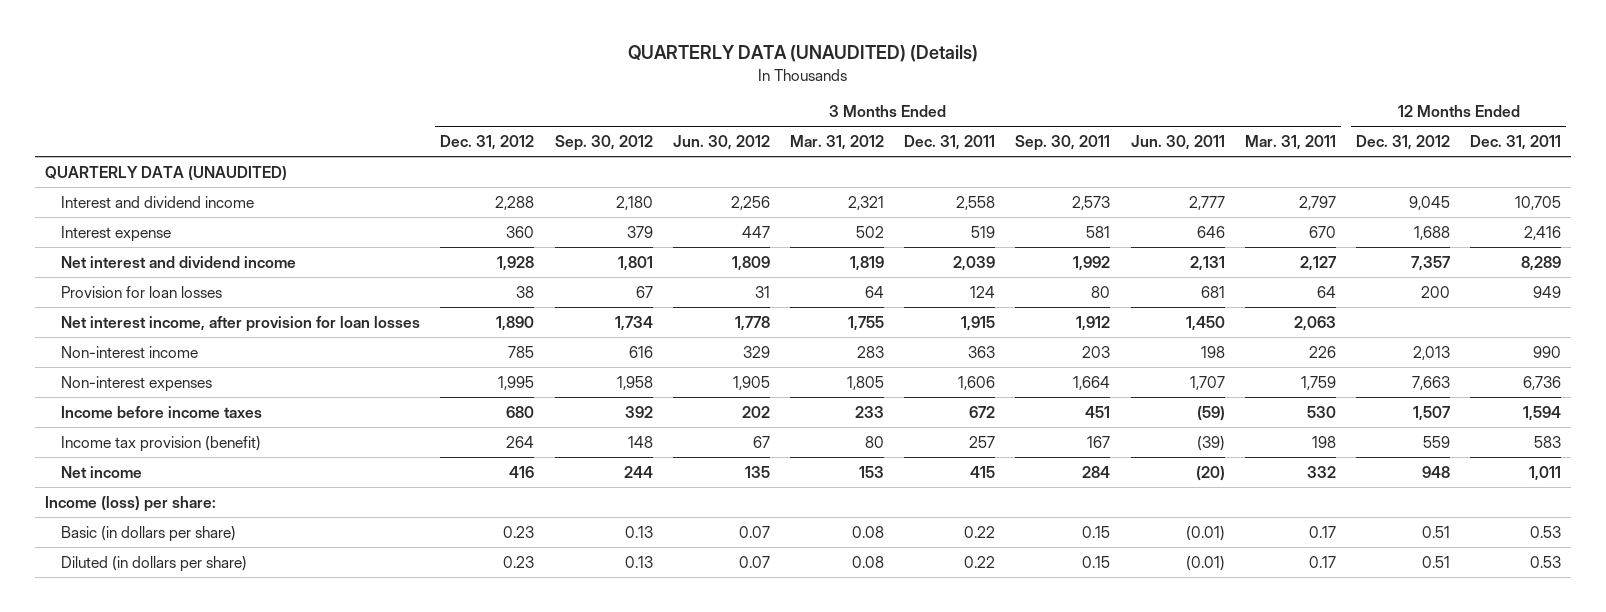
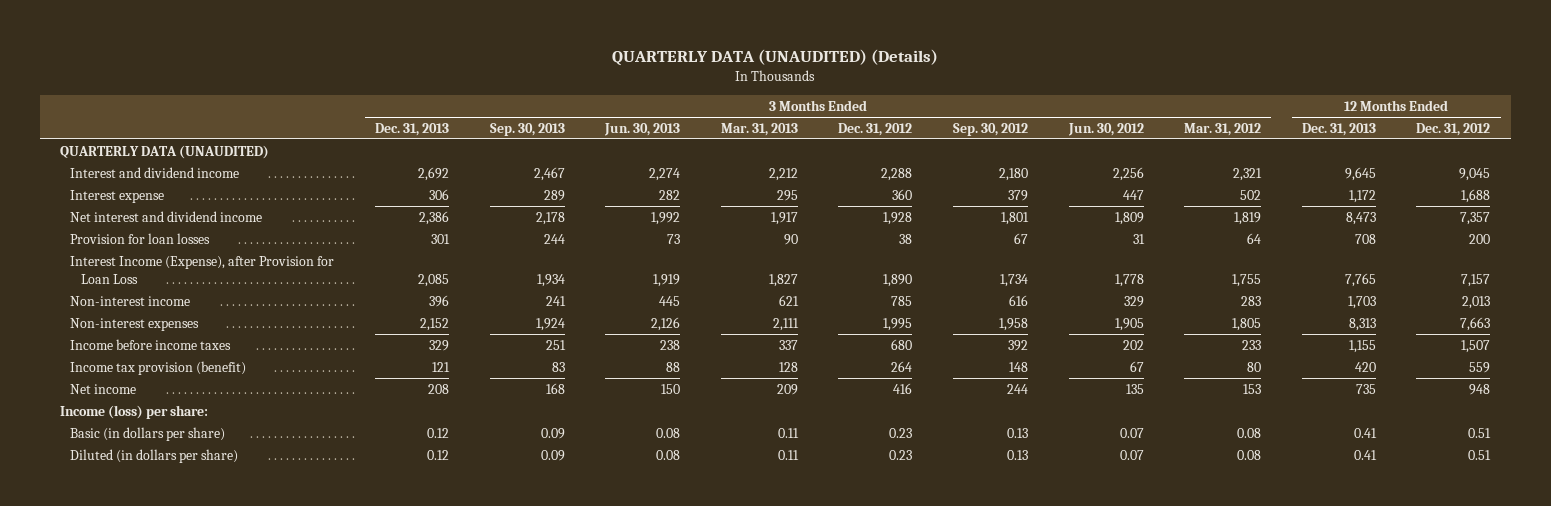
- | 3 Months Ended Dec. 31, 2012 | 3 Months Ended Sep. 30, 2012 | 3 Months Ended Jun. 30, 2012 | 3 Months Ended Mar. 31, 2012 | 3 Months Ended Dec. 31, 2011 | 3 Months Ended Sep. 30, 2011 | 3 Months Ended Jun. 30, 2011 | 3 Months Ended Mar. 31, 2011 | 12 Months Ended Dec. 31, 2012 | 12 Months Ended Dec. 31, 2011
+ | 3 Months Ended Dec. 31, 2013 | 3 Months Ended Sep. 30, 2013 | 3 Months Ended Jun. 30, 2013 | 3 Months Ended Mar. 31, 2013 | 3 Months Ended Dec. 31, 2012 | 3 Months Ended Sep. 30, 2012 | 3 Months Ended Jun. 30, 2012 | 3 Months Ended Mar. 31, 2012 | 12 Months Ended Dec. 31, 2013 | 12 Months Ended Dec. 31, 2012
- Net interest income, after provision for loan losses | 1,890 | 1,734 | 1,778 | 1,755 | 1,915 | 1,912 | 1,450 | 2,063 | |
+ Interest Income (Expense), after Provision for Loan Loss | 2,085 | 1,934 | 1,919 | 1,827 | 1,890 | 1,734 | 1,778 | 1,755 | 7,765 | 7,157

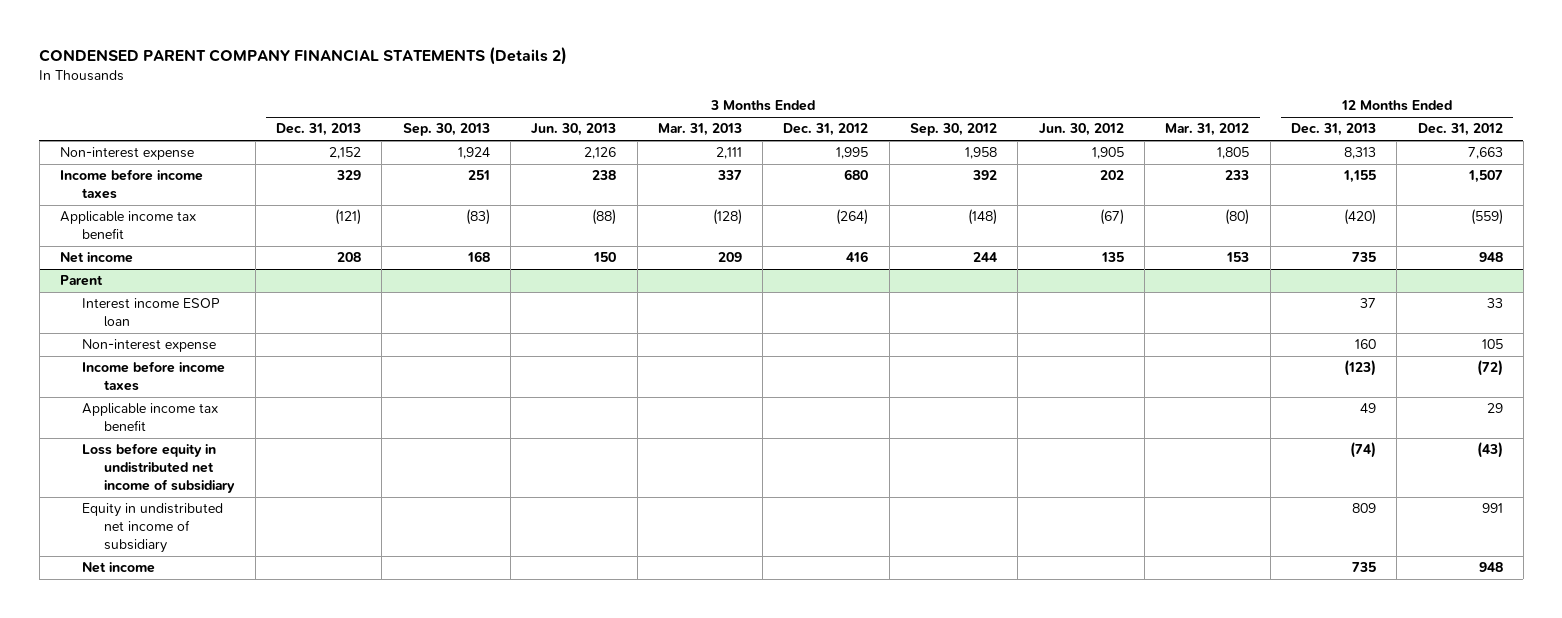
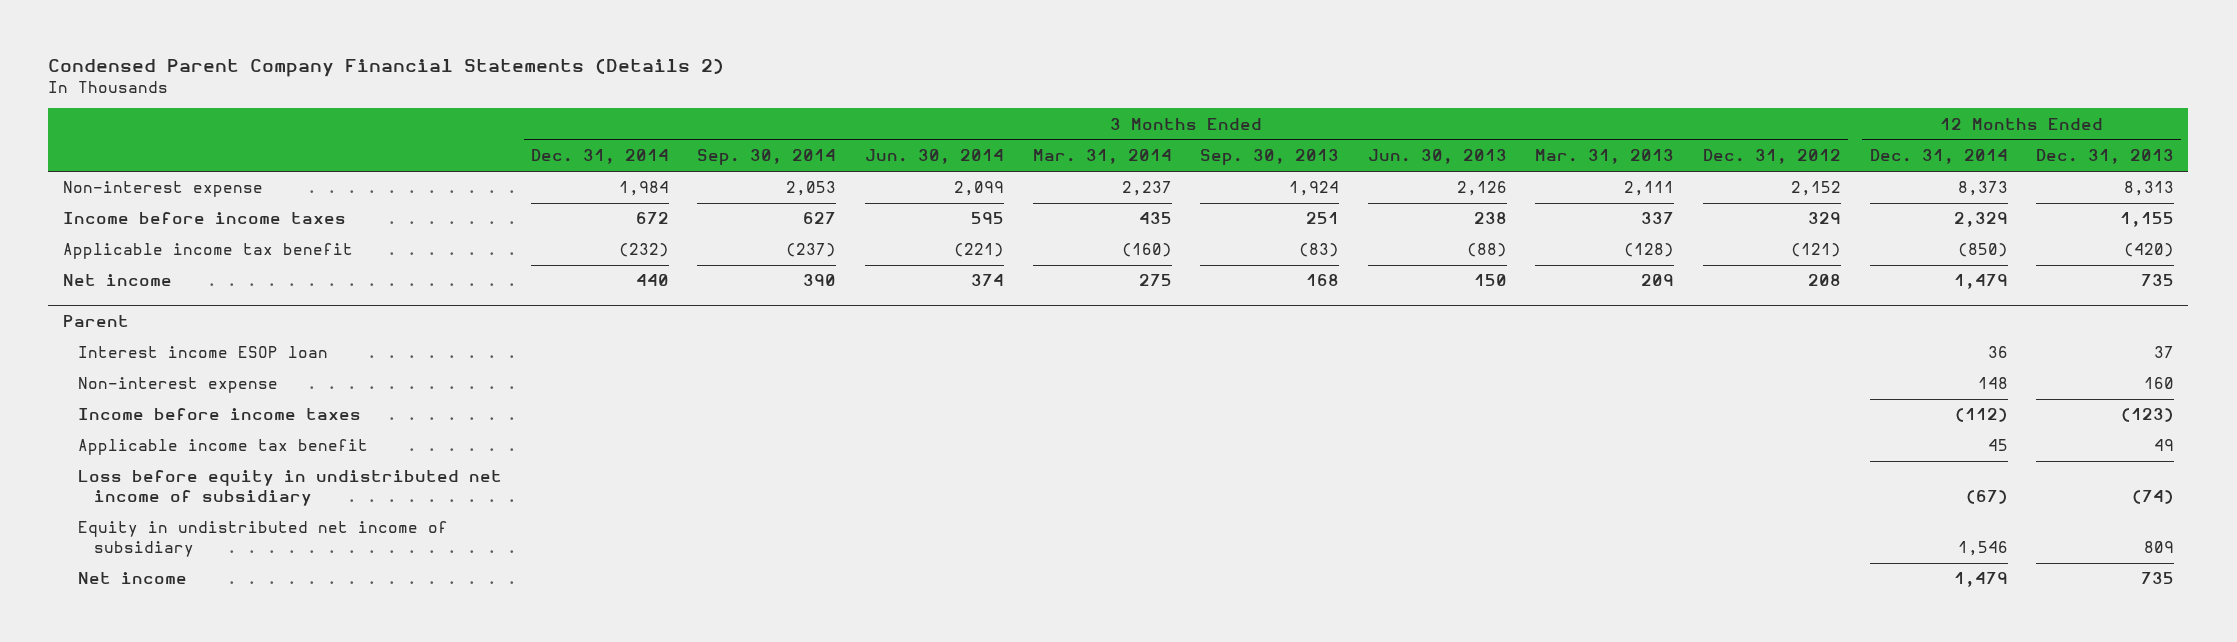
- CONDENSED PARENT COMPANY FINANCIAL STATEMENTS (Details 2)
+ Condensed Parent Company Financial Statements (Details 2)
- | 3 Months Ended Dec. 31, 2013 | 3 Months Ended Sep. 30, 2013 | 3 Months Ended Jun. 30, 2013 | 3 Months Ended Mar. 31, 2013 | 3 Months Ended Dec. 31, 2012 | 3 Months Ended Sep. 30, 2012 | 3 Months Ended Jun. 30, 2012 | 3 Months Ended Mar. 31, 2012 | 12 Months Ended Dec. 31, 2013 | 12 Months Ended Dec. 31, 2012
+ | 3 Months Ended Dec. 31, 2014 | 3 Months Ended Sep. 30, 2014 | 3 Months Ended Jun. 30, 2014 | 3 Months Ended Mar. 31, 2014 | 3 Months Ended Sep. 30, 2013 | 3 Months Ended Jun. 30, 2013 | 3 Months Ended Mar. 31, 2013 | 3 Months Ended Dec. 31, 2012 | 12 Months Ended Dec. 31, 2014 | 12 Months Ended Dec. 31, 2013
- Non-interest expense | 2,152 | 1,924 | 2,126 | 2,111 | 1,995 | 1,958 | 1,905 | 1,805 | 8,313 | 7,663
- Income before income taxes | 329 | 251 | 238 | 337 | 680 | 392 | 202 | 233 | 1,155 | 1,507
- Applicable income tax benefit | (121) | (83) | (88) | (128) | (264) | (148) | (67) | (80) | (420) | (559)
- Net income | 208 | 168 | 150 | 209 | 416 | 244 | 135 | 153 | 735 | 948
+ Non-interest expense | 1,984 | 2,053 | 2,099 | 2,237 | 1,924 | 2,126 | 2,111 | 2,152 | 8,373 | 8,313
+ Income before income taxes | 672 | 627 | 595 | 435 | 251 | 238 | 337 | 329 | 2,329 | 1,155
+ Applicable income tax benefit | (232) | (237) | (221) | (160) | (83) | (88) | (128) | (121) | (850) | (420)
+ Net income | 440 | 390 | 374 | 275 | 168 | 150 | 209 | 208 | 1,479 | 735

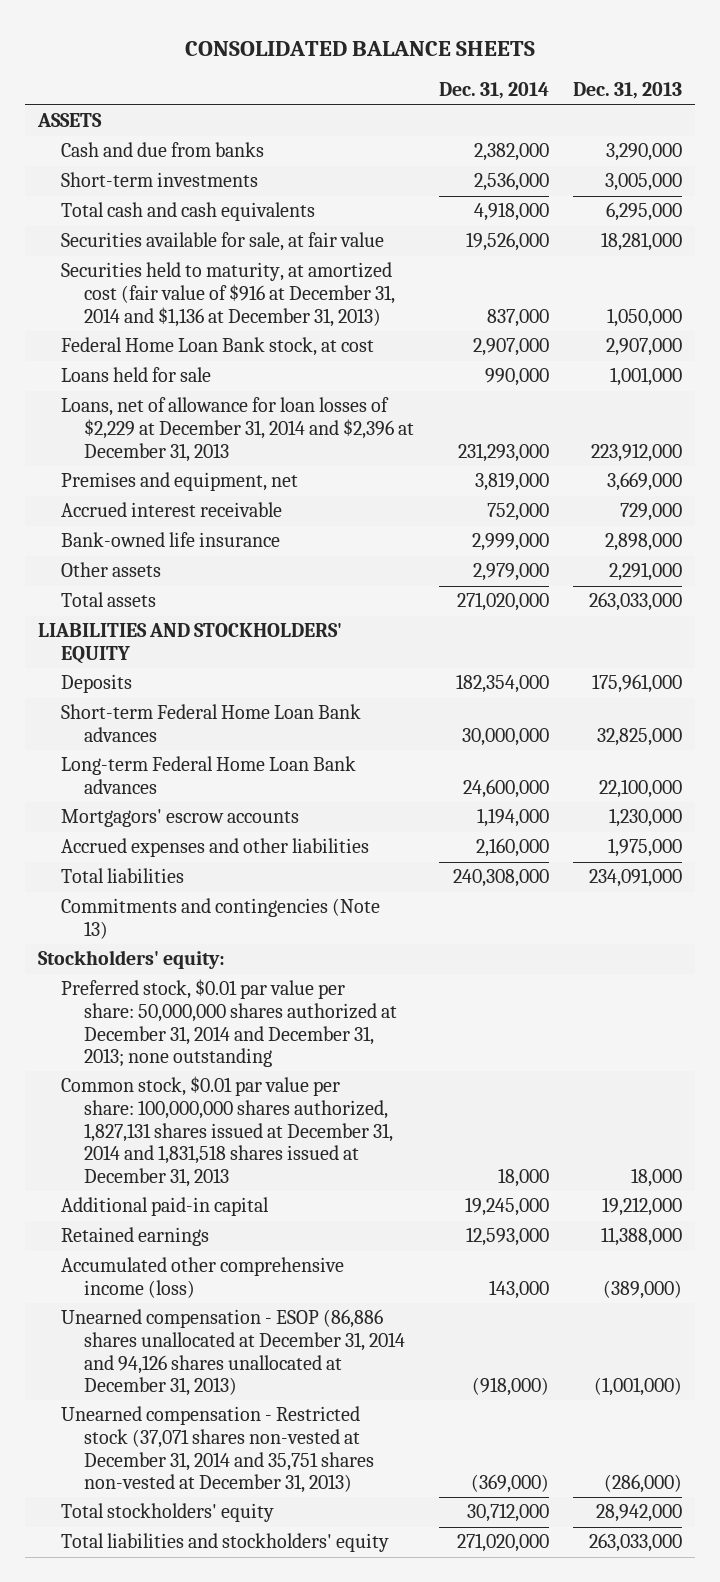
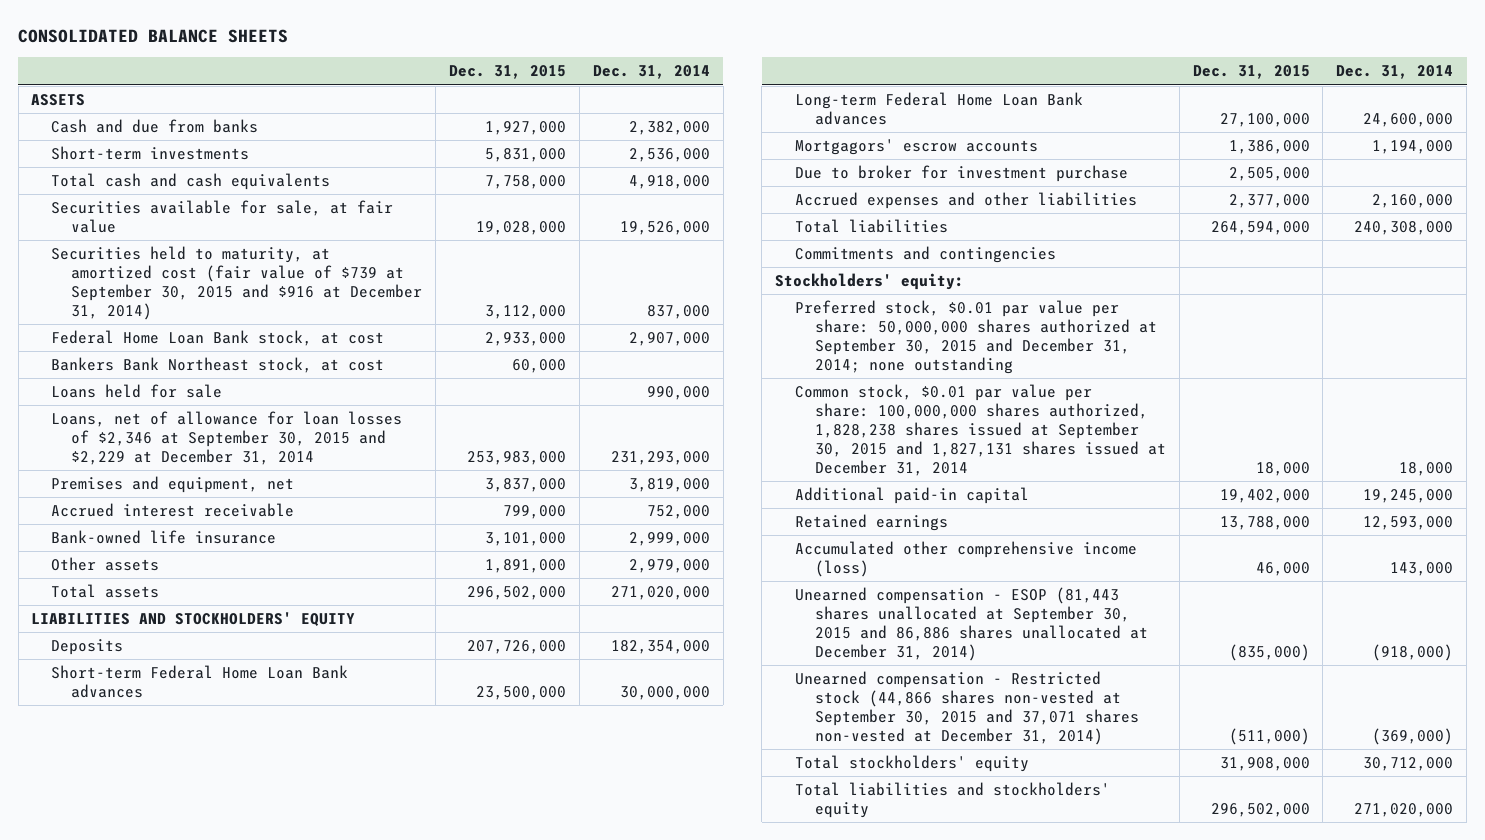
- | Dec. 31, 2014 | Dec. 31, 2013
+ | Dec. 31, 2015 | Dec. 31, 2014
- Securities held to maturity, at amortized cost (fair value of $916 at December 31, 2014 and $1,136 at December 31, 2013) | 837,000 | 1,050,000
+ Securities held to maturity, at amortized cost (fair value of $739 at September 30, 2015 and $916 at December 31, 2014) | 3,112,000 | 837,000
+ Bankers Bank Northeast stock, at cost | 60,000 |
- Loans, net of allowance for loan losses of $2,229 at December 31, 2014 and $2,396 at December 31, 2013 | 231,293,000 | 223,912,000
+ Loans, net of allowance for loan losses of $2,346 at September 30, 2015 and $2,229 at December 31, 2014 | 253,983,000 | 231,293,000
+ Due to broker for investment purchase | 2,505,000 |
- Commitments and contingencies (Note 13)
+ Commitments and contingencies
- Preferred stock, $0.01 par value per share: 50,000,000 shares authorized at December 31, 2014 and December 31, 2013; none outstanding
- Common stock, $0.01 par value per share: 100,000,000 shares authorized, 1,827,131 shares issued at December 31, 2014 and 1,831,518 shares issued at December 31, 2013 | 18,000 | 18,000
+ Preferred stock, $0.01 par value per share: 50,000,000 shares authorized at September 30, 2015 and December 31, 2014; none outstanding
+ Common stock, $0.01 par value per share: 100,000,000 shares authorized, 1,828,238 shares issued at September 30, 2015 and 1,827,131 shares issued at December 31, 2014 | 18,000 | 18,000
- Unearned compensation - ESOP (86,886 shares unallocated at December 31, 2014 and 94,126 shares unallocated at December 31, 2013) | (918,000) | (1,001,000)
- Unearned compensation - Restricted stock (37,071 shares non-vested at December 31, 2014 and 35,751 shares non-vested at December 31, 2013) | (369,000) | (286,000)
+ Unearned compensation - ESOP (81,443 shares unallocated at September 30, 2015 and 86,886 shares unallocated at December 31, 2014) | (835,000) | (918,000)
+ Unearned compensation - Restricted stock (44,866 shares non-vested at September 30, 2015 and 37,071 shares non-vested at December 31, 2014) | (511,000) | (369,000)

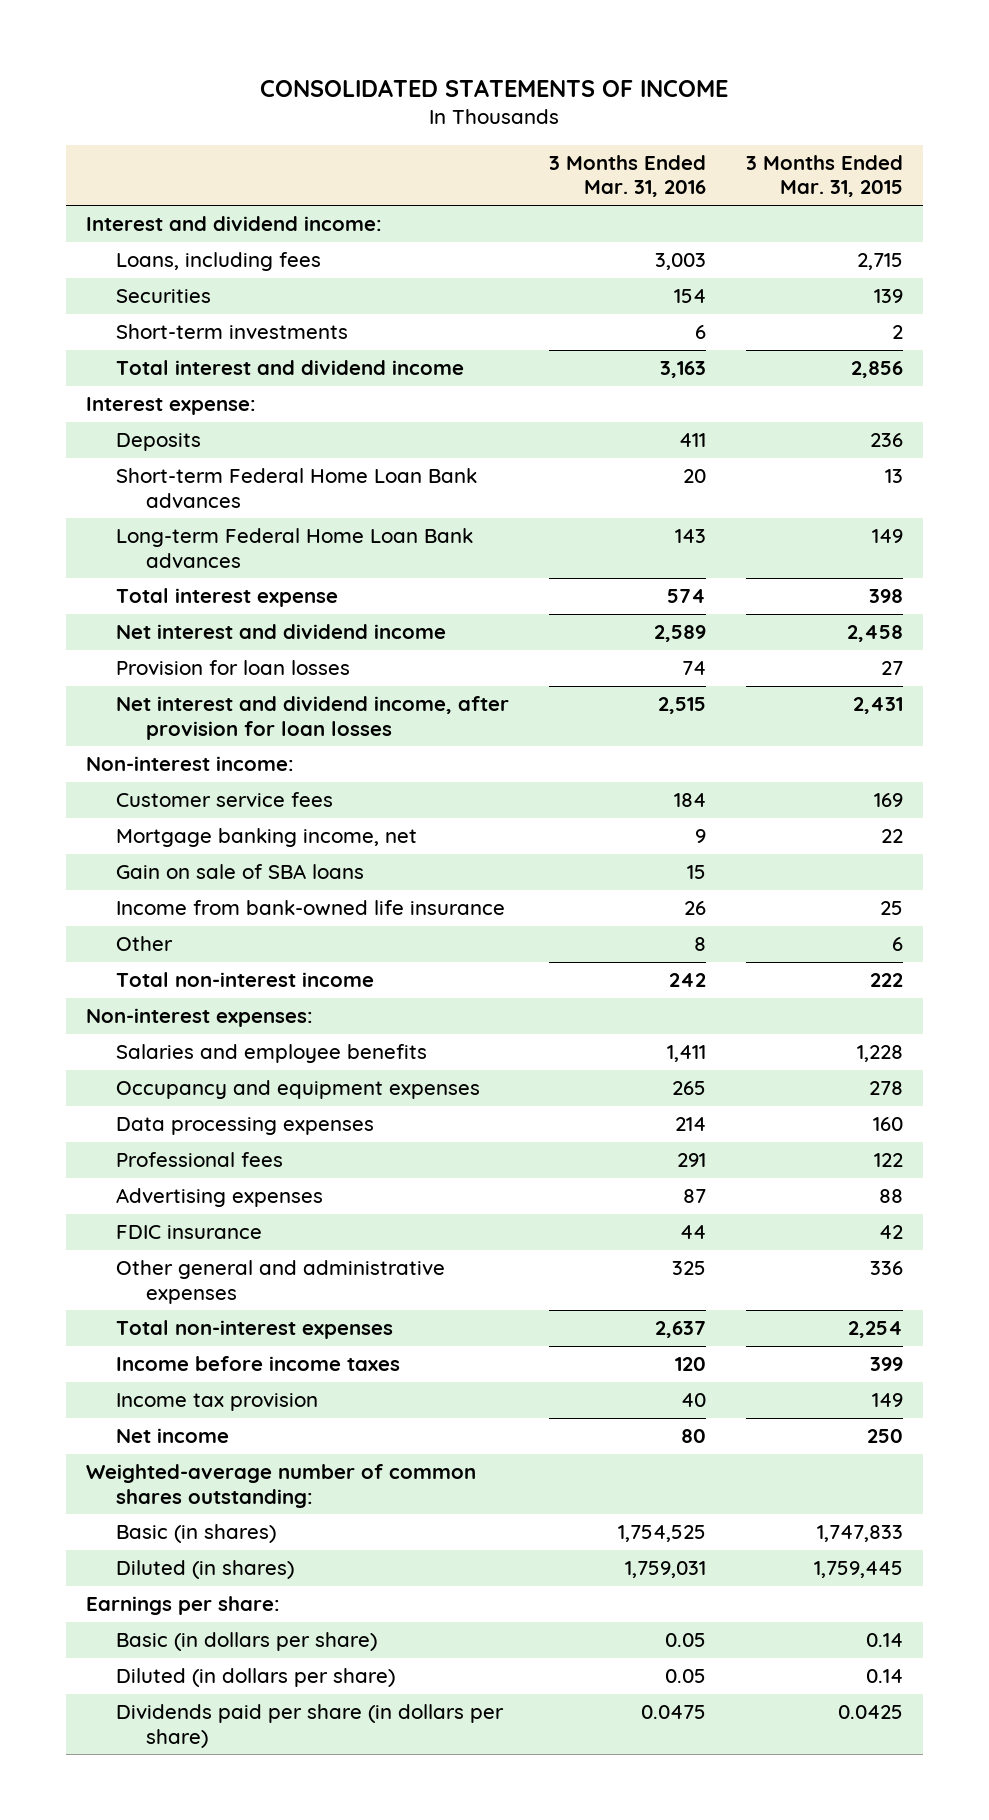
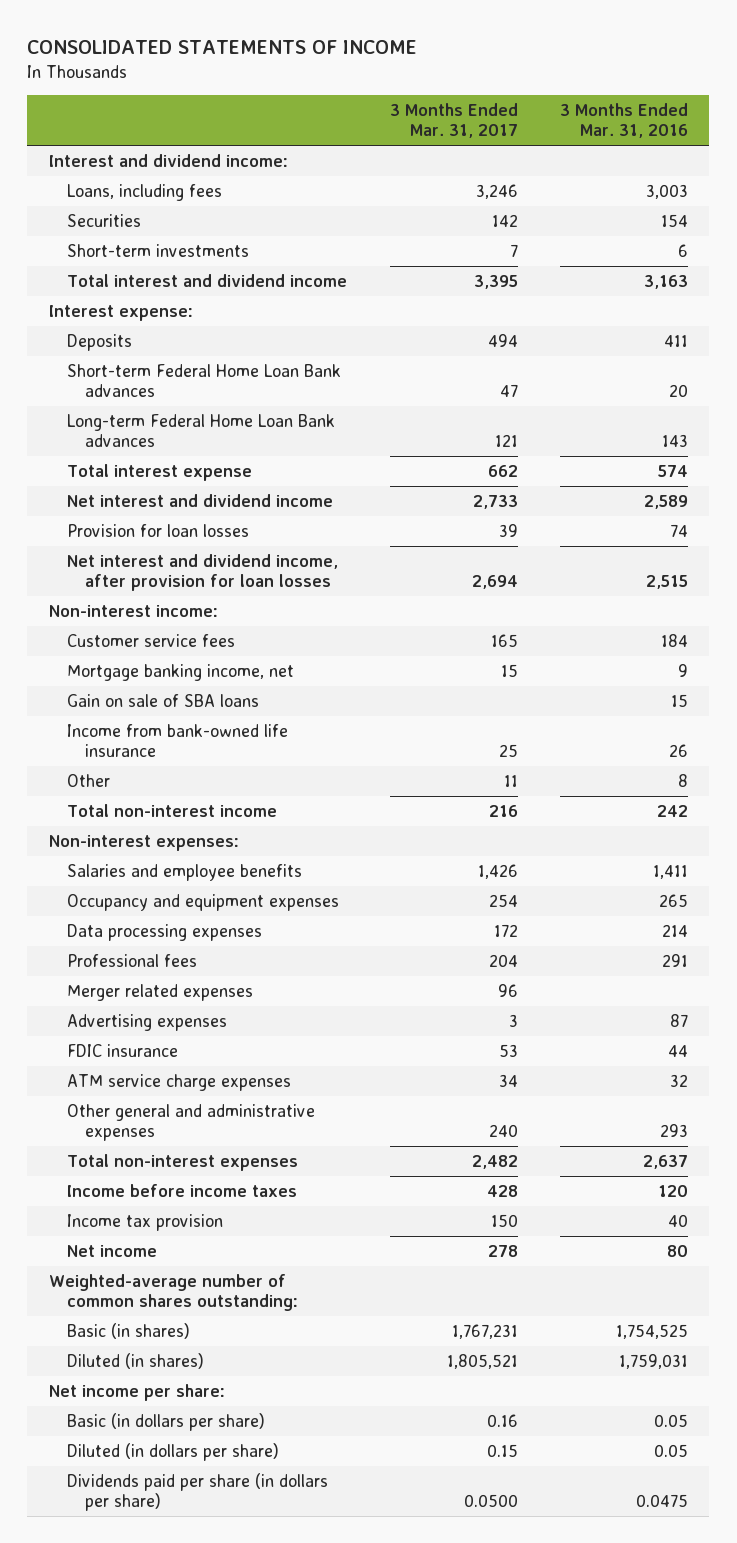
- | 3 Months Ended Mar. 31, 2016 | 3 Months Ended Mar. 31, 2015
+ | 3 Months Ended Mar. 31, 2017 | 3 Months Ended Mar. 31, 2016
+ Merger related expenses | 96 |
- Other general and administrative expenses | 325 | 336
+ ATM service charge expenses | 34 | 32
+ Other general and administrative expenses | 240 | 293
- Earnings per share:
+ Net income per share:

